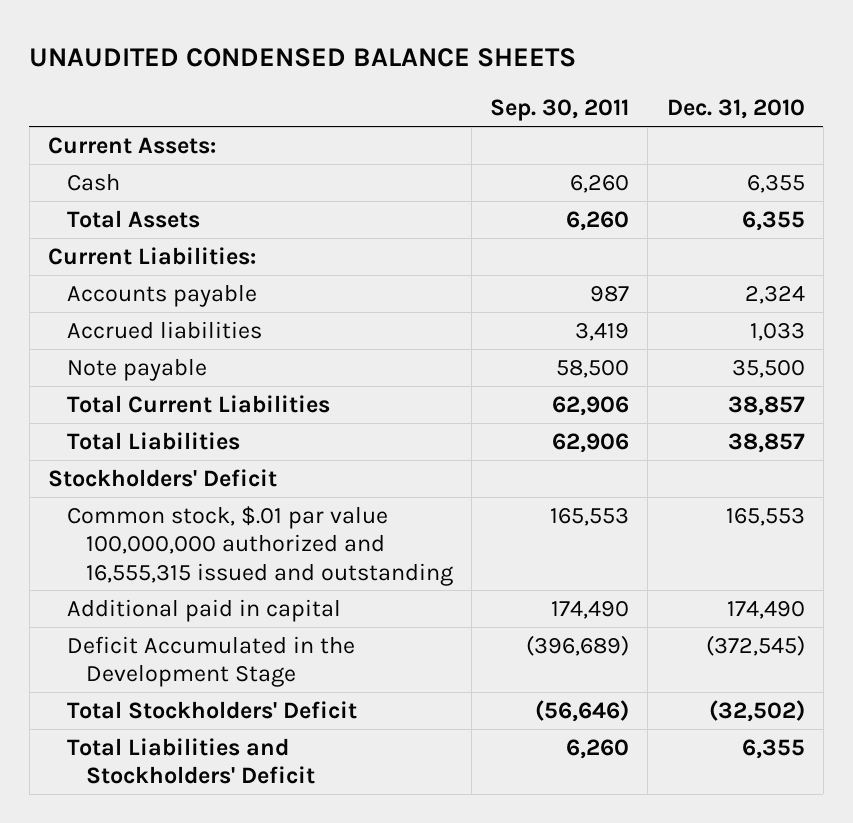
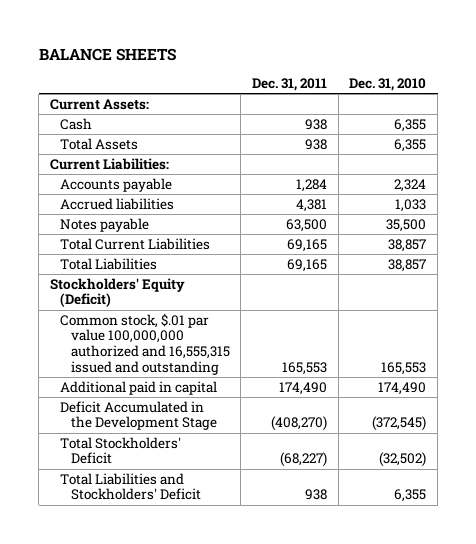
- UNAUDITED CONDENSED BALANCE SHEETS
+ BALANCE SHEETS
- | Sep. 30, 2011 | Dec. 31, 2010
+ | Dec. 31, 2011 | Dec. 31, 2010
- Note payable | 58,500 | 35,500
+ Notes payable | 63,500 | 35,500
- Stockholders' Deficit
+ Stockholders' Equity (Deficit)

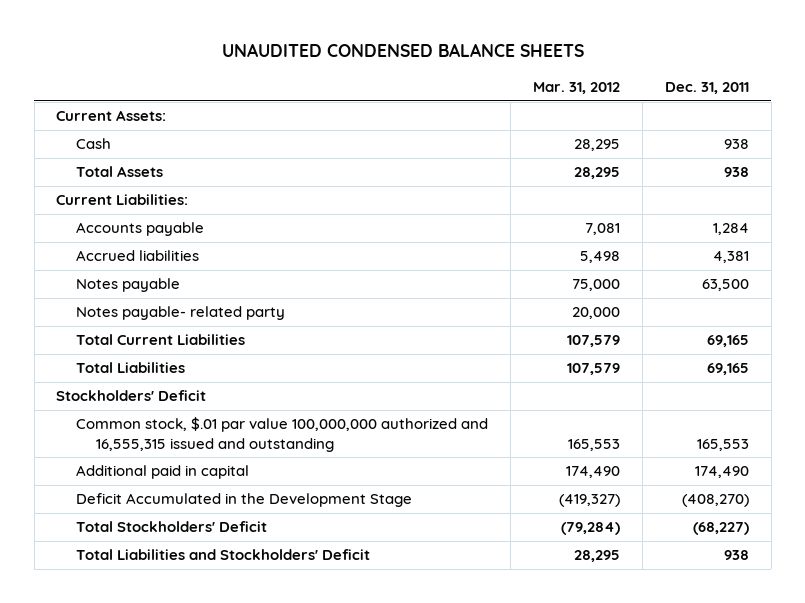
- BALANCE SHEETS
+ UNAUDITED CONDENSED BALANCE SHEETS
- | Dec. 31, 2011 | Dec. 31, 2010
+ | Mar. 31, 2012 | Dec. 31, 2011
+ Notes payable- related party | 20,000 |
- Stockholders' Equity (Deficit)
+ Stockholders' Deficit

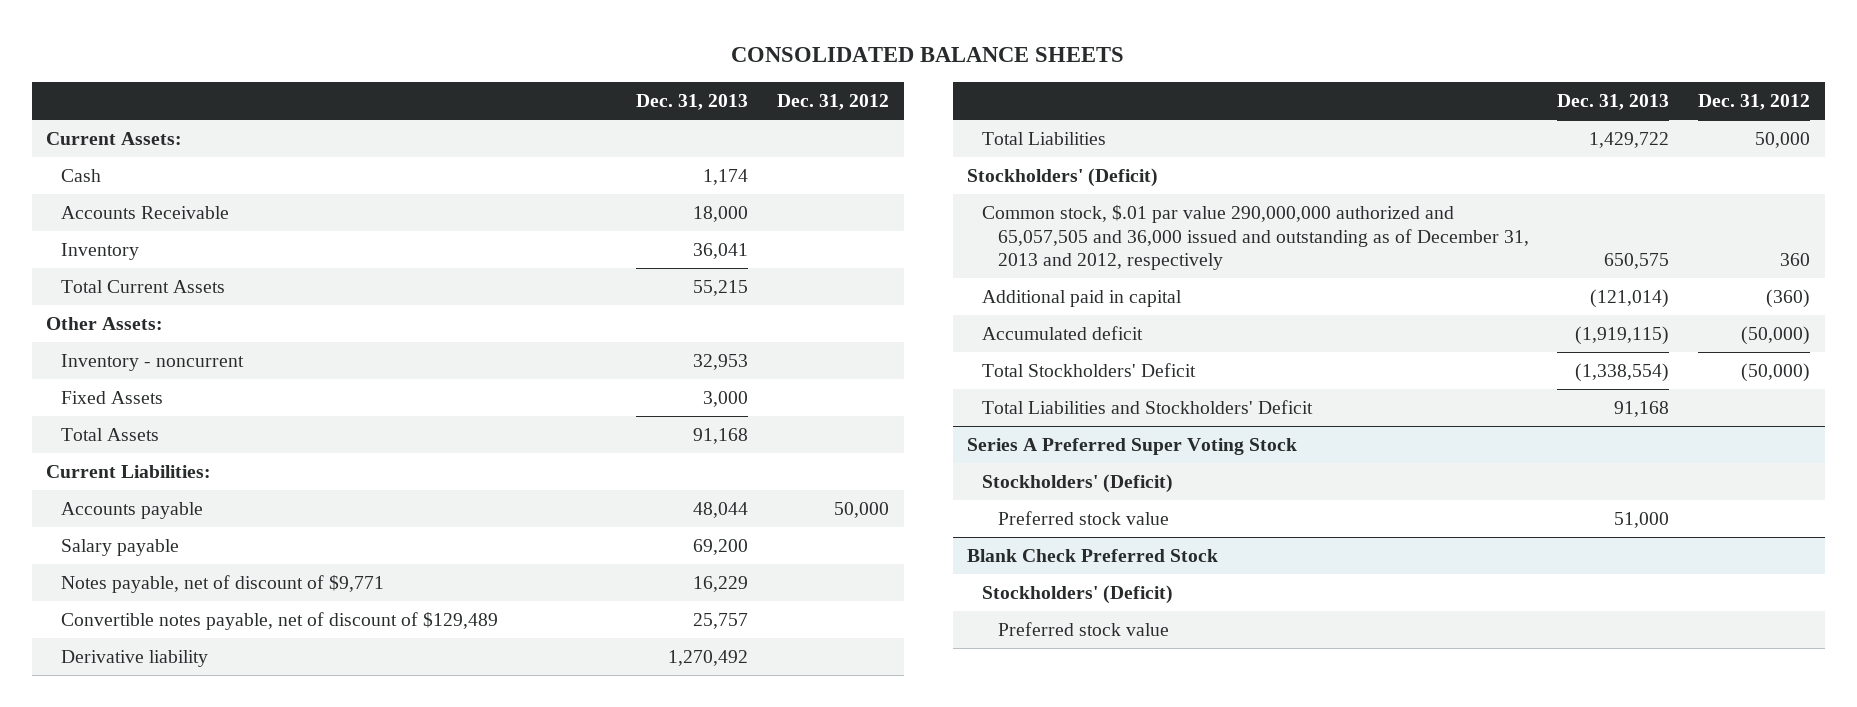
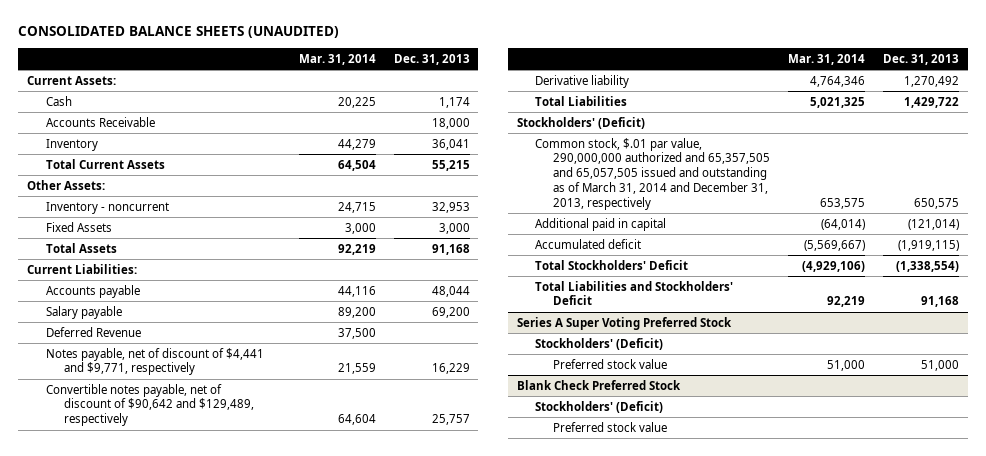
- CONSOLIDATED BALANCE SHEETS
+ CONSOLIDATED BALANCE SHEETS (UNAUDITED)
- | Dec. 31, 2013 | Dec. 31, 2012
+ | Mar. 31, 2014 | Dec. 31, 2013
- Notes payable, net of discount of $9,771 | 16,229 |
- Convertible notes payable, net of discount of $129,489 | 25,757 |
+ Deferred Revenue | 37,500 |
+ Notes payable, net of discount of $4,441 and $9,771, respectively | 21,559 | 16,229
+ Convertible notes payable, net of discount of $90,642 and $129,489, respectively | 64,604 | 25,757
- Common stock, $.01 par value 290,000,000 authorized and 65,057,505 and 36,000 issued and outstanding as of December 31, 2013 and 2012, respectively | 650,575 | 360
+ Common stock, $.01 par value, 290,000,000 authorized and 65,357,505 and 65,057,505 issued and outstanding as of March 31, 2014 and December 31, 2013, respectively | 653,575 | 650,575
- Series A Preferred Super Voting Stock
+ Series A Super Voting Preferred Stock

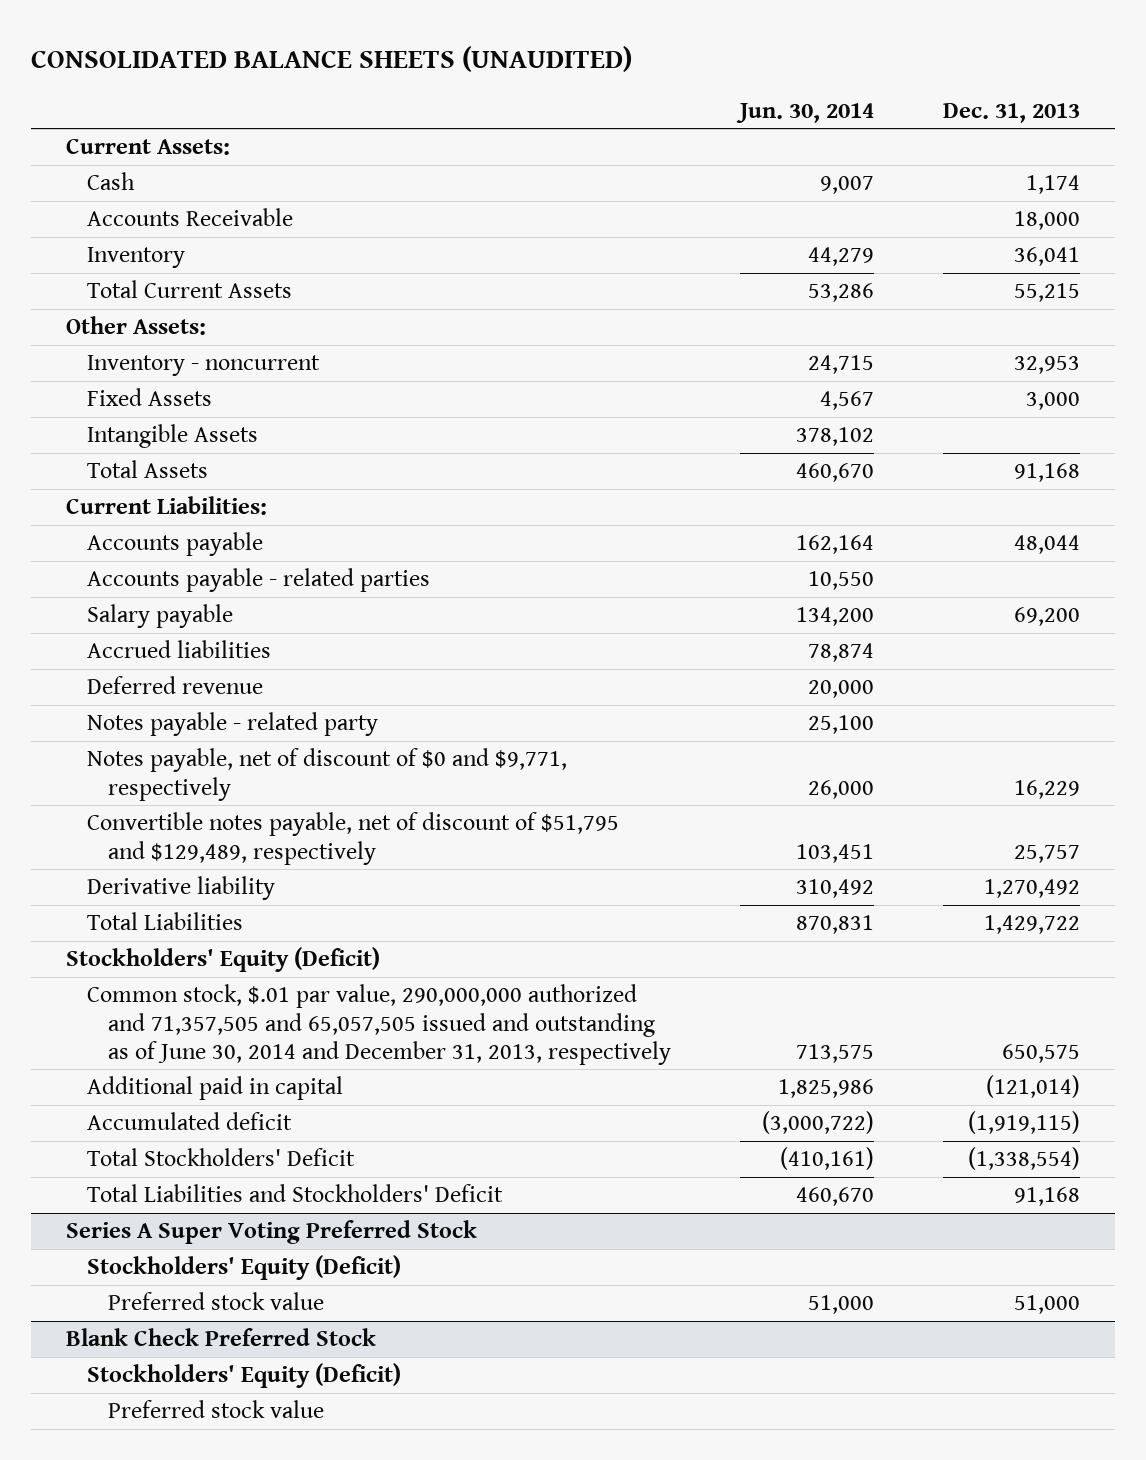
- | Mar. 31, 2014 | Dec. 31, 2013
+ | Jun. 30, 2014 | Dec. 31, 2013
+ Intangible Assets | 378,102 |
+ Accounts payable - related parties | 10,550 |
- Deferred Revenue | 37,500 |
- Notes payable, net of discount of $4,441 and $9,771, respectively | 21,559 | 16,229
- Convertible notes payable, net of discount of $90,642 and $129,489, respectively | 64,604 | 25,757
+ Accrued liabilities | 78,874 |
+ Deferred revenue | 20,000 |
+ Notes payable - related party | 25,100 |
+ Notes payable, net of discount of $0 and $9,771, respectively | 26,000 | 16,229
+ Convertible notes payable, net of discount of $51,795 and $129,489, respectively | 103,451 | 25,757
- Stockholders' (Deficit)
- Common stock, $.01 par value, 290,000,000 authorized and 65,357,505 and 65,057,505 issued and outstanding as of March 31, 2014 and December 31, 2013, respectively | 653,575 | 650,575
+ Stockholders' Equity (Deficit)
+ Common stock, $.01 par value, 290,000,000 authorized and 71,357,505 and 65,057,505 issued and outstanding as of June 30, 2014 and December 31, 2013, respectively | 713,575 | 650,575
@ Series A Super Voting Preferred Stock
- Stockholders' (Deficit)
+ Stockholders' Equity (Deficit)
@ Blank Check Preferred Stock
- Stockholders' (Deficit)
+ Stockholders' Equity (Deficit)

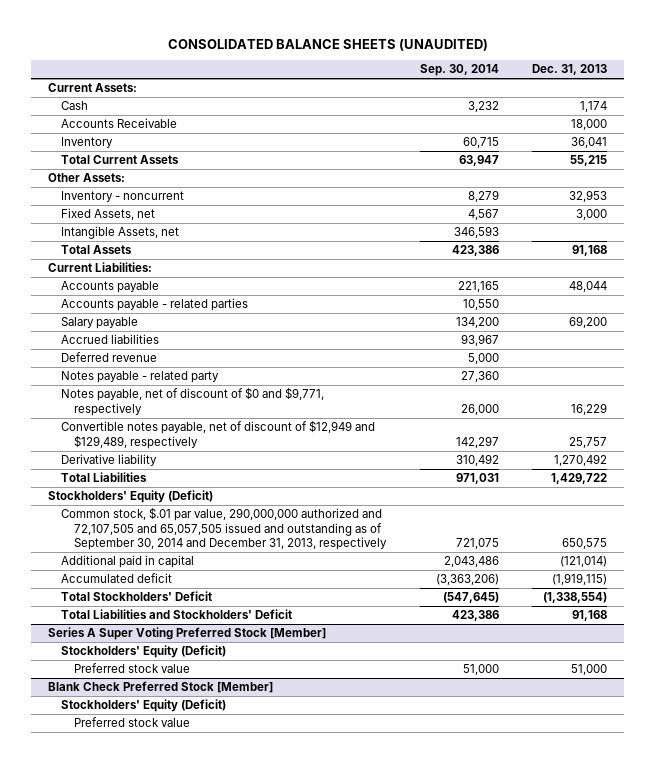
- | Jun. 30, 2014 | Dec. 31, 2013
+ | Sep. 30, 2014 | Dec. 31, 2013
- Fixed Assets | 4,567 | 3,000
- Intangible Assets | 378,102 |
+ Fixed Assets, net | 4,567 | 3,000
+ Intangible Assets, net | 346,593 |
- Convertible notes payable, net of discount of $51,795 and $129,489, respectively | 103,451 | 25,757
+ Convertible notes payable, net of discount of $12,949 and $129,489, respectively | 142,297 | 25,757
- Common stock, $.01 par value, 290,000,000 authorized and 71,357,505 and 65,057,505 issued and outstanding as of June 30, 2014 and December 31, 2013, respectively | 713,575 | 650,575
+ Common stock, $.01 par value, 290,000,000 authorized and 72,107,505 and 65,057,505 issued and outstanding as of September 30, 2014 and December 31, 2013, respectively | 721,075 | 650,575
- Series A Super Voting Preferred Stock
+ Series A Super Voting Preferred Stock [Member]
- Blank Check Preferred Stock
+ Blank Check Preferred Stock [Member]

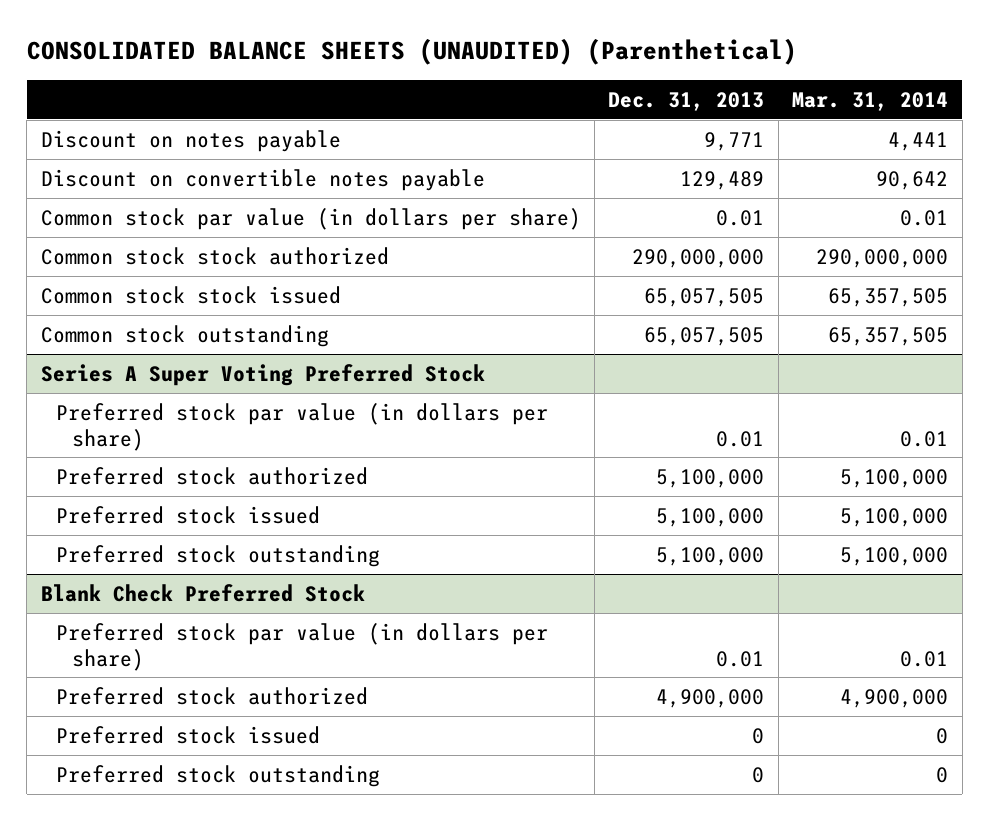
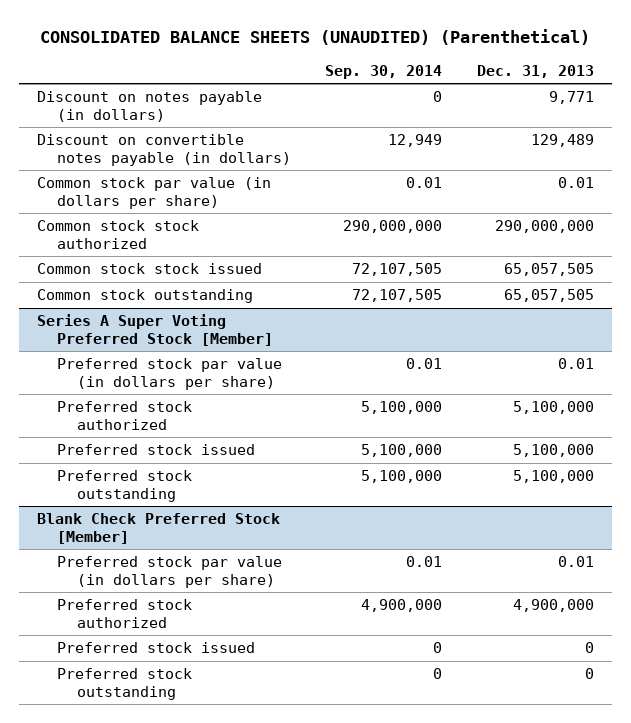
- | Dec. 31, 2013 | Mar. 31, 2014
+ | Sep. 30, 2014 | Dec. 31, 2013
- Discount on notes payable | 9,771 | 4,441
- Discount on convertible notes payable | 129,489 | 90,642
+ Discount on notes payable (in dollars) | 0 | 9,771
+ Discount on convertible notes payable (in dollars) | 12,949 | 129,489
- Series A Super Voting Preferred Stock
+ Series A Super Voting Preferred Stock [Member]
- Blank Check Preferred Stock
+ Blank Check Preferred Stock [Member]

